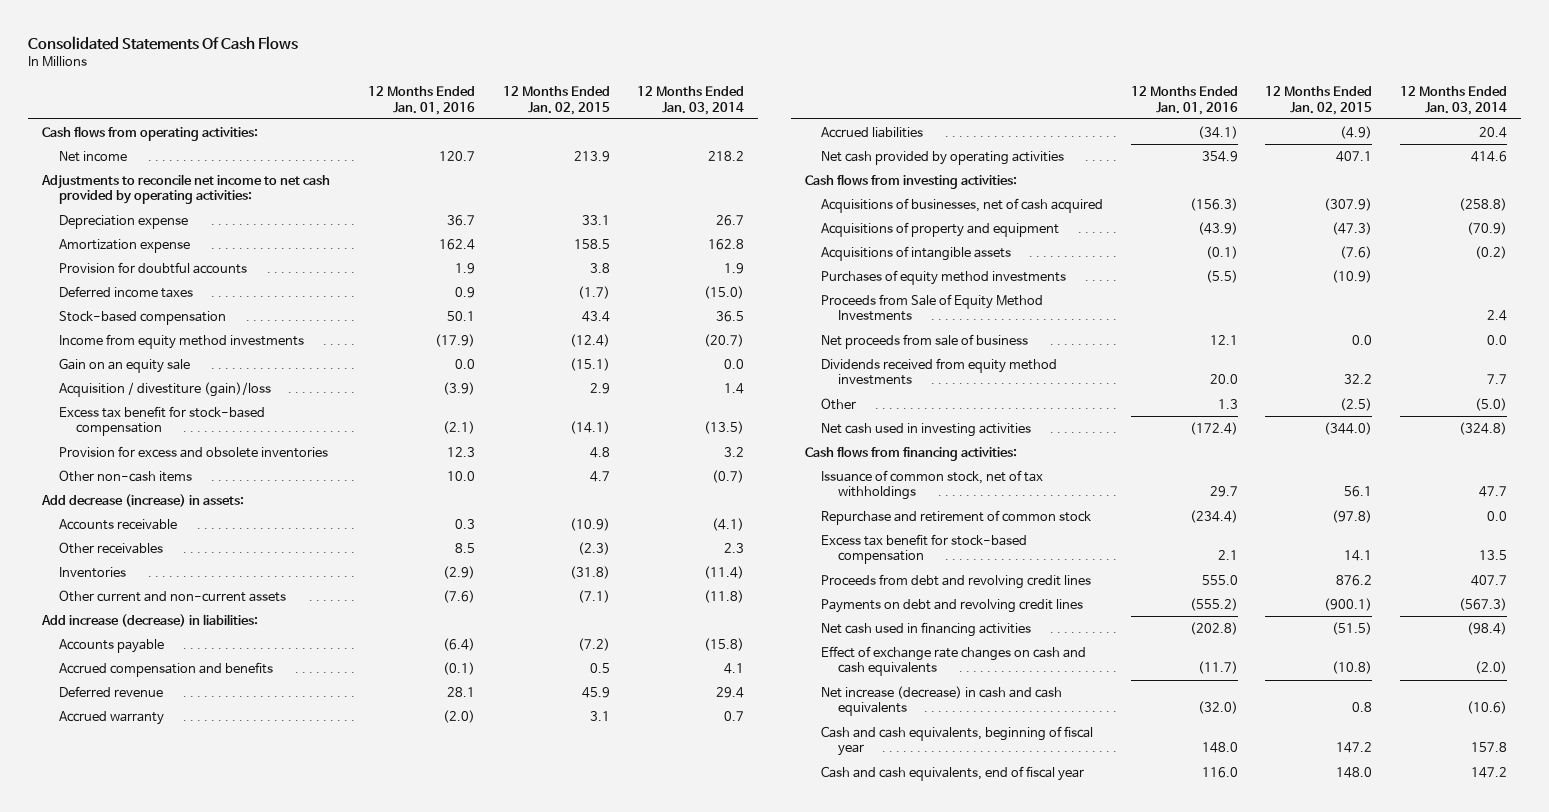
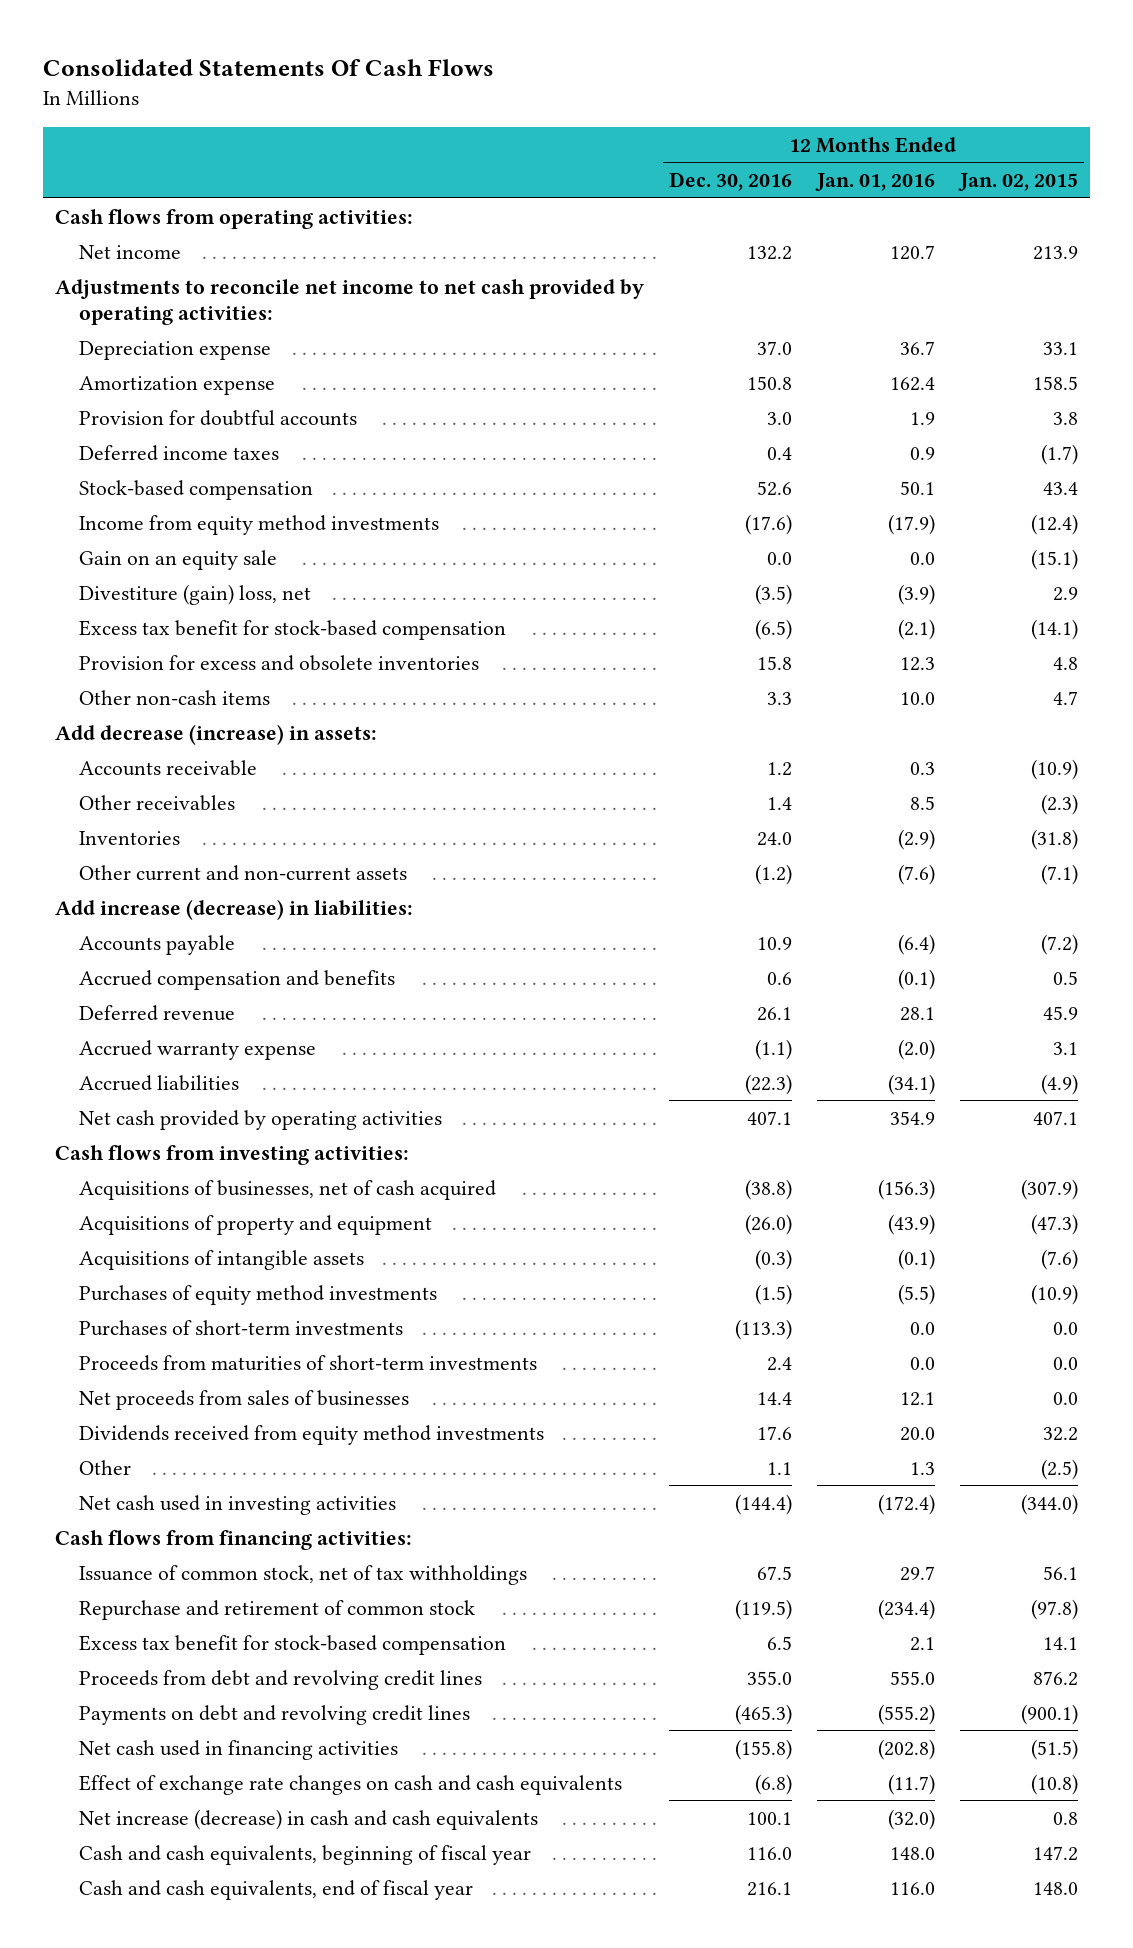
- | 12 Months Ended Jan. 01, 2016 | 12 Months Ended Jan. 02, 2015 | 12 Months Ended Jan. 03, 2014
+ | 12 Months Ended Dec. 30, 2016 | 12 Months Ended Jan. 01, 2016 | 12 Months Ended Jan. 02, 2015
- Acquisition / divestiture (gain)/loss | (3.9) | 2.9 | 1.4
+ Divestiture (gain) loss, net | (3.5) | (3.9) | 2.9
- Accrued warranty | (2.0) | 3.1 | 0.7
+ Accrued warranty expense | (1.1) | (2.0) | 3.1
- Proceeds from Sale of Equity Method Investments | | | 2.4
- Net proceeds from sale of business | 12.1 | 0.0 | 0.0
+ Purchases of short-term investments | (113.3) | 0.0 | 0.0
+ Proceeds from maturities of short-term investments | 2.4 | 0.0 | 0.0
+ Net proceeds from sales of businesses | 14.4 | 12.1 | 0.0

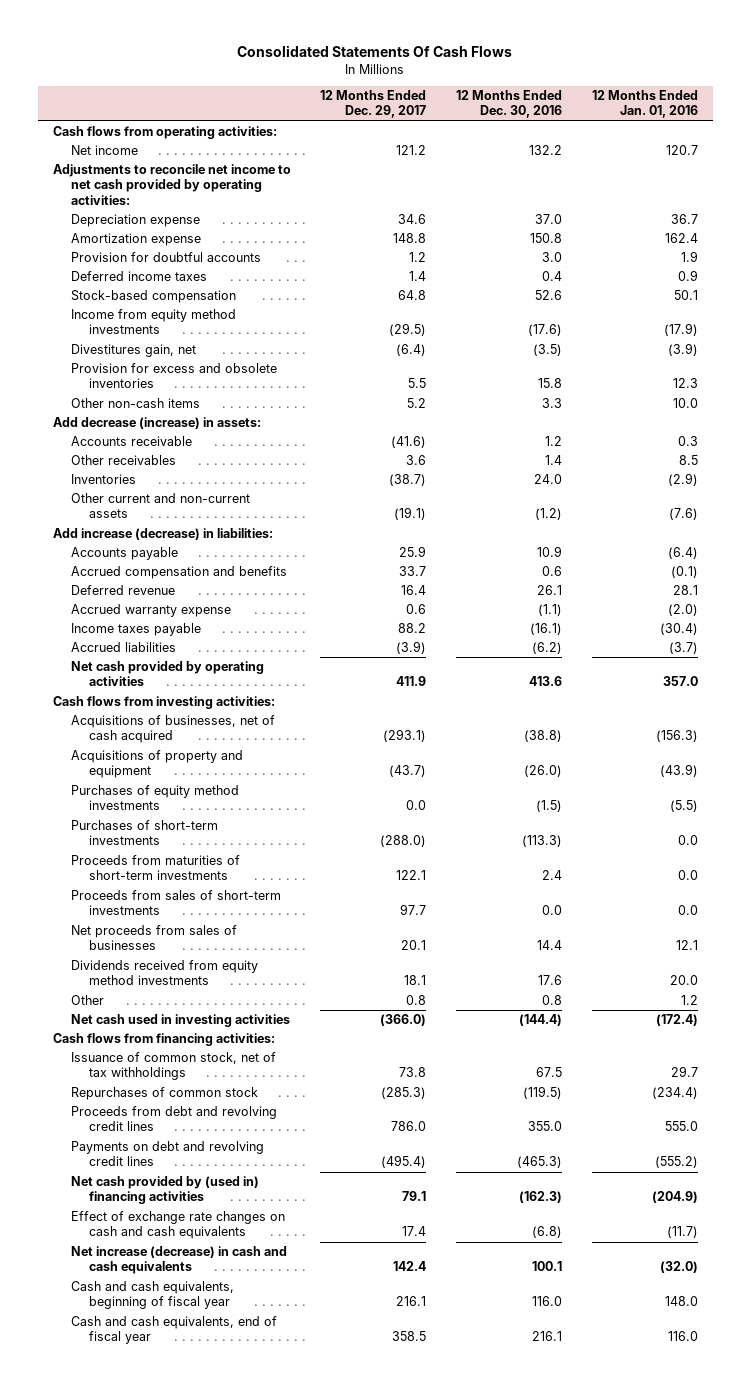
- | 12 Months Ended Dec. 30, 2016 | 12 Months Ended Jan. 01, 2016 | 12 Months Ended Jan. 02, 2015
+ | 12 Months Ended Dec. 29, 2017 | 12 Months Ended Dec. 30, 2016 | 12 Months Ended Jan. 01, 2016
- Gain on an equity sale | 0.0 | 0.0 | (15.1)
- Divestiture (gain) loss, net | (3.5) | (3.9) | 2.9
- Excess tax benefit for stock-based compensation | (6.5) | (2.1) | (14.1)
+ Divestitures gain, net | (6.4) | (3.5) | (3.9)
- Accrued liabilities | (22.3) | (34.1) | (4.9)
- Net cash provided by operating activities | 407.1 | 354.9 | 407.1
+ Income taxes payable | 88.2 | (16.1) | (30.4)
+ Accrued liabilities | (3.9) | (6.2) | (3.7)
+ Net cash provided by operating activities | 411.9 | 413.6 | 357.0
- Acquisitions of intangible assets | (0.3) | (0.1) | (7.6)
+ Proceeds from sales of short-term investments | 97.7 | 0.0 | 0.0
- Other | 1.1 | 1.3 | (2.5)
+ Other | 0.8 | 0.8 | 1.2
- Repurchase and retirement of common stock | (119.5) | (234.4) | (97.8)
- Excess tax benefit for stock-based compensation | 6.5 | 2.1 | 14.1
+ Repurchases of common stock | (285.3) | (119.5) | (234.4)
- Net cash used in financing activities | (155.8) | (202.8) | (51.5)
+ Net cash provided by (used in) financing activities | 79.1 | (162.3) | (204.9)

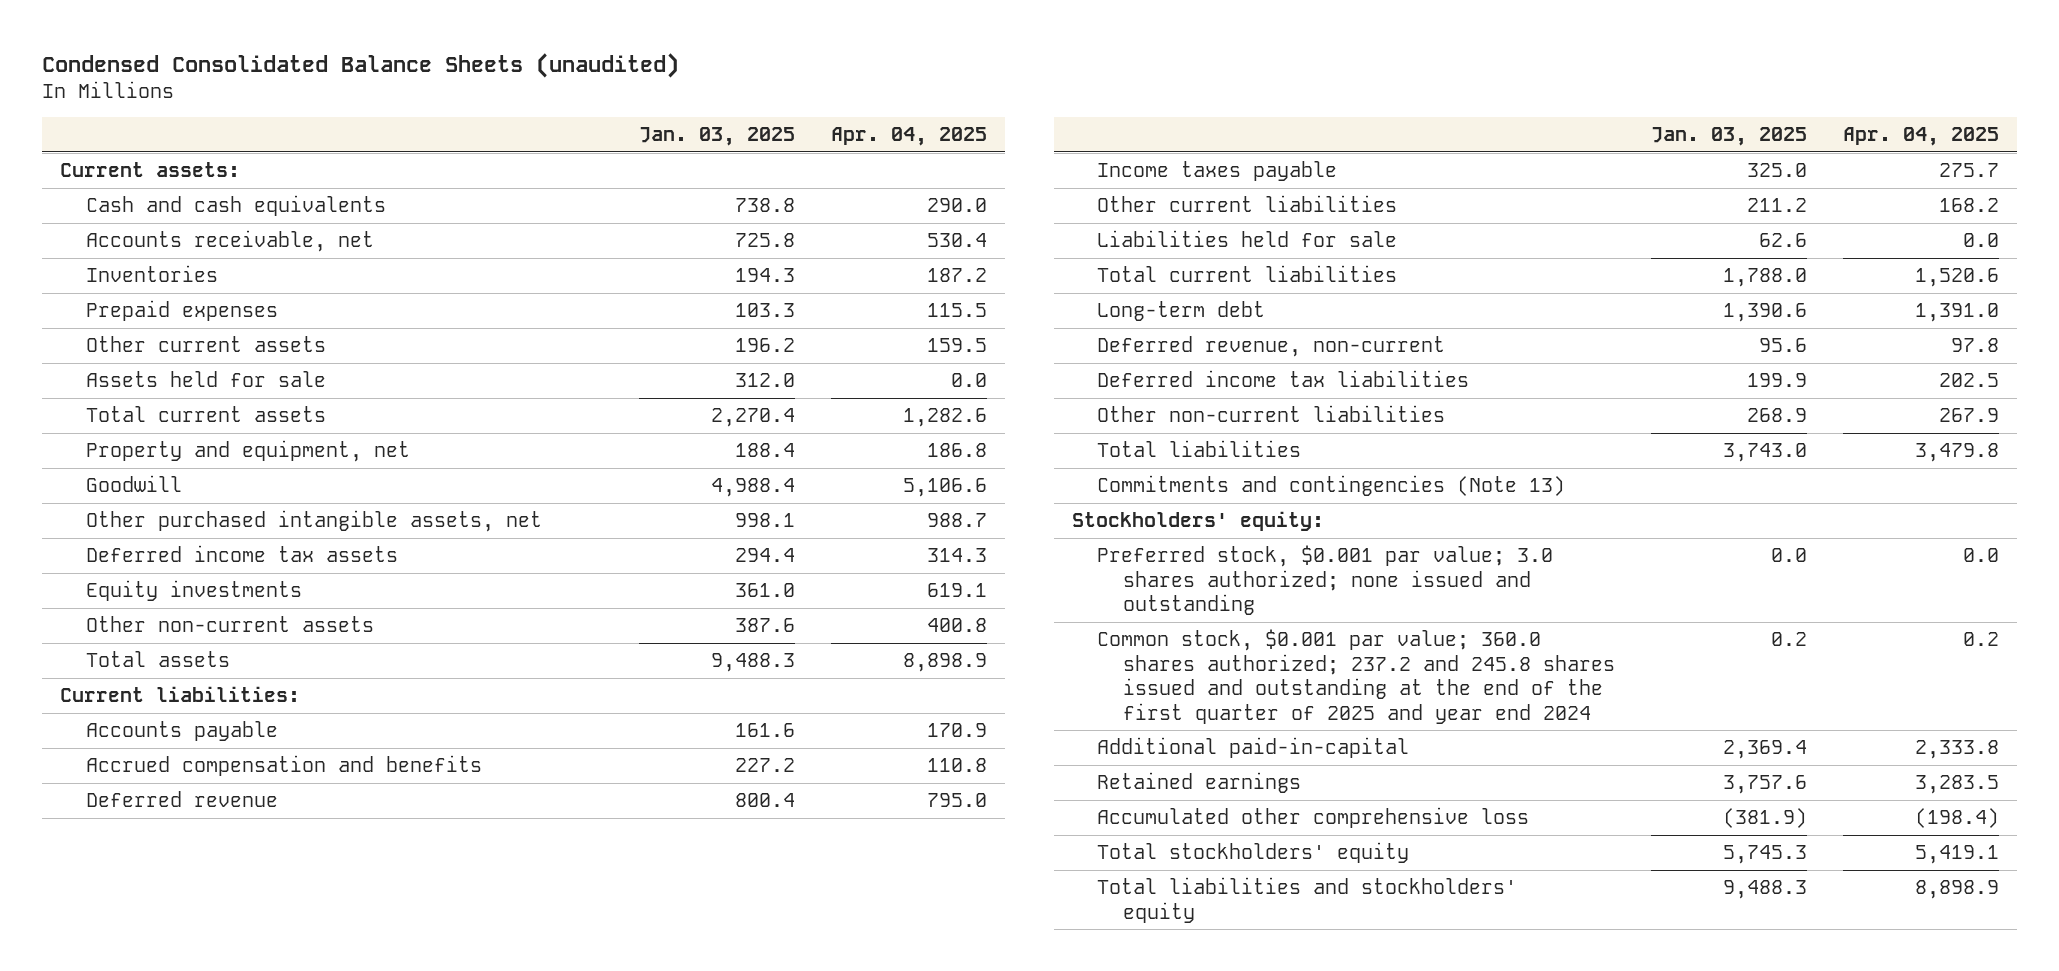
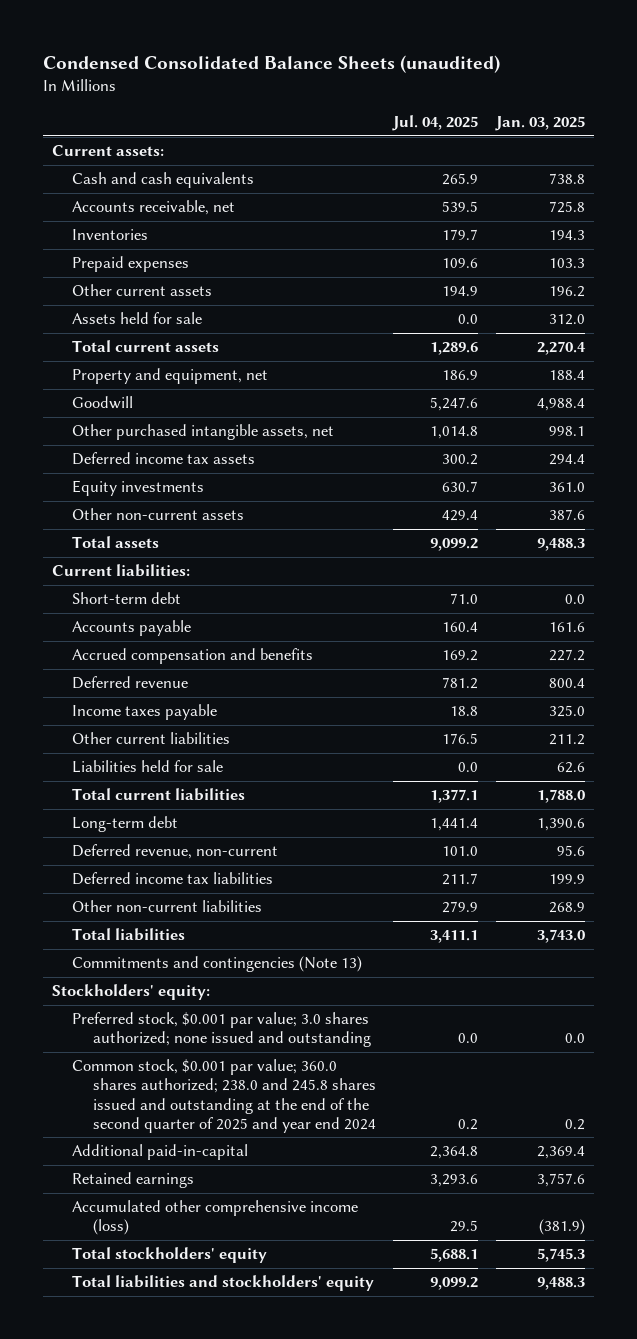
- | Jan. 03, 2025 | Apr. 04, 2025
+ | Jul. 04, 2025 | Jan. 03, 2025
+ Short-term debt | 71.0 | 0.0
- Common stock, $0.001 par value; 360.0 shares authorized; 237.2 and 245.8 shares issued and outstanding at the end of the first quarter of 2025 and year end 2024 | 0.2 | 0.2
+ Common stock, $0.001 par value; 360.0 shares authorized; 238.0 and 245.8 shares issued and outstanding at the end of the second quarter of 2025 and year end 2024 | 0.2 | 0.2
- Accumulated other comprehensive loss | (381.9) | (198.4)
+ Accumulated other comprehensive income (loss) | 29.5 | (381.9)

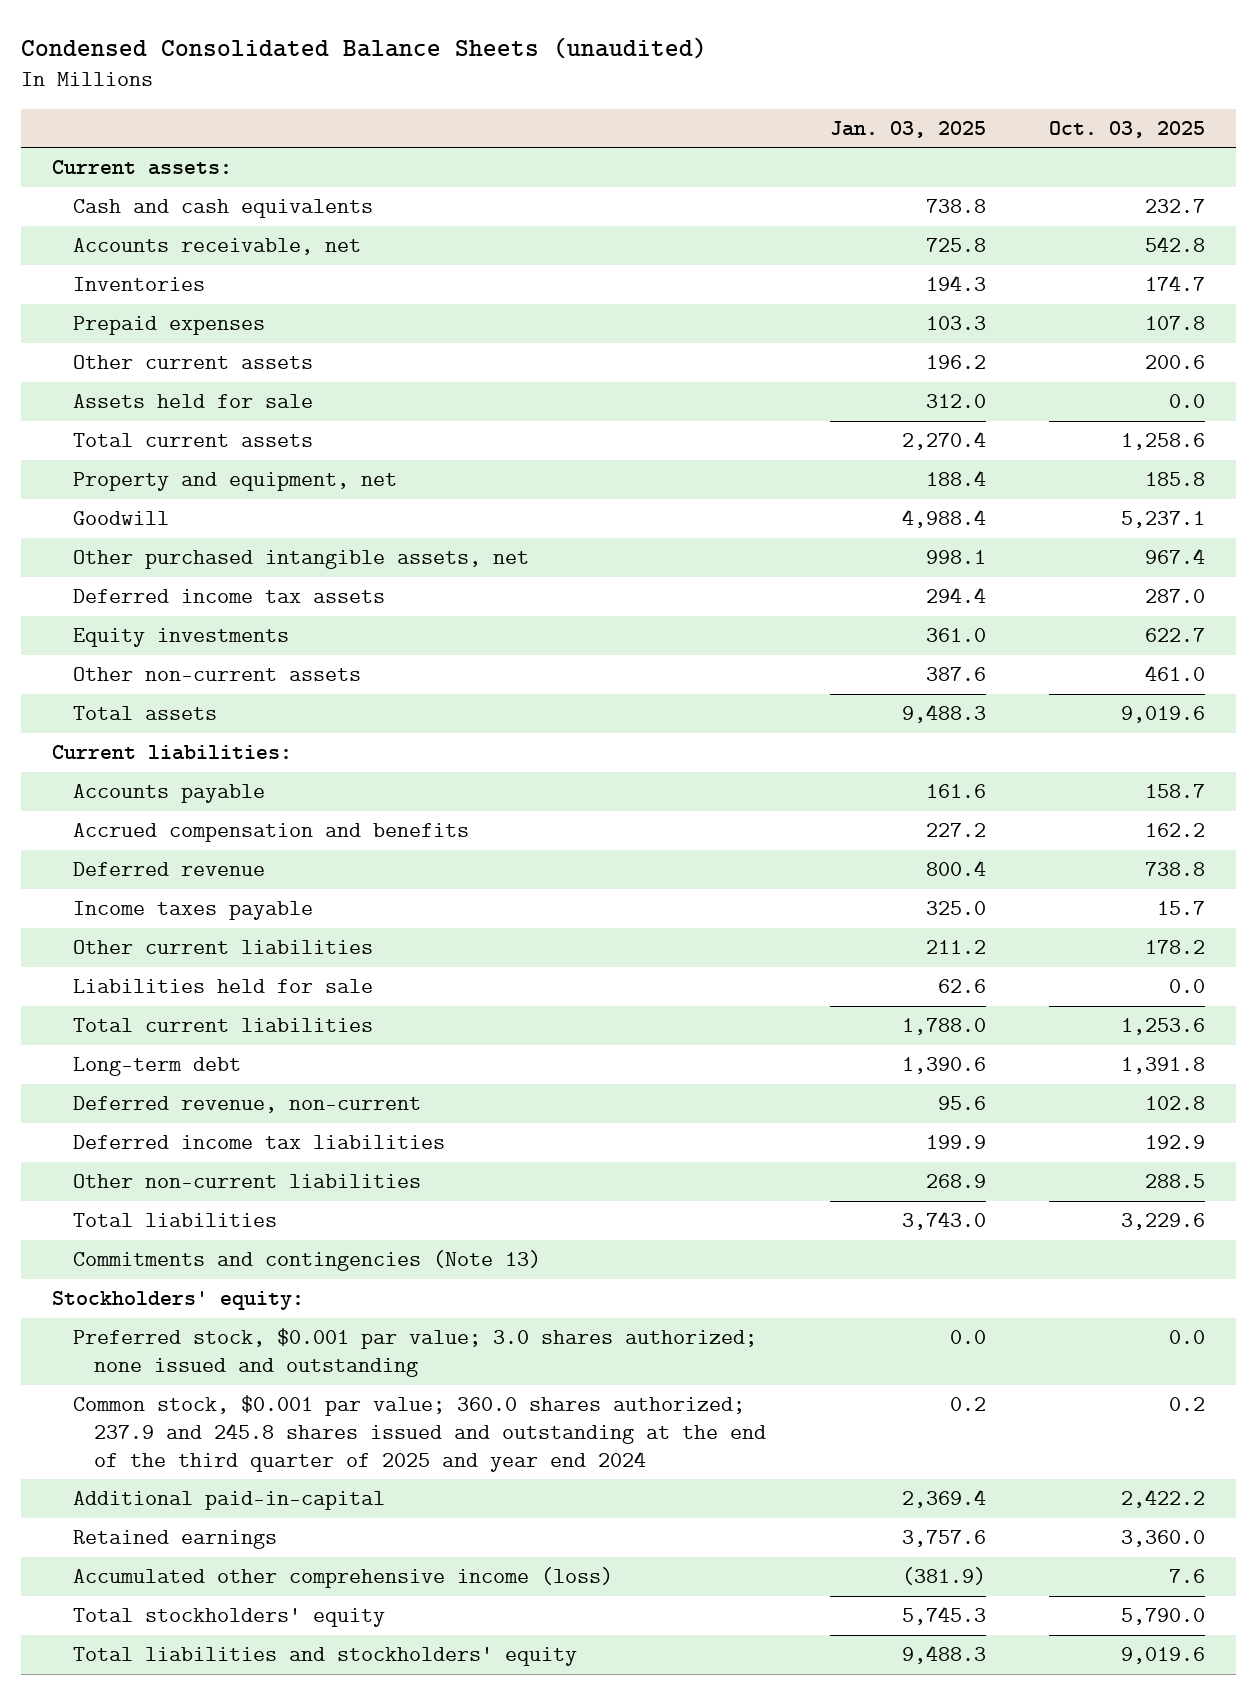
- | Jul. 04, 2025 | Jan. 03, 2025
+ | Jan. 03, 2025 | Oct. 03, 2025
- Short-term debt | 71.0 | 0.0
- Common stock, $0.001 par value; 360.0 shares authorized; 238.0 and 245.8 shares issued and outstanding at the end of the second quarter of 2025 and year end 2024 | 0.2 | 0.2
+ Common stock, $0.001 par value; 360.0 shares authorized; 237.9 and 245.8 shares issued and outstanding at the end of the third quarter of 2025 and year end 2024 | 0.2 | 0.2

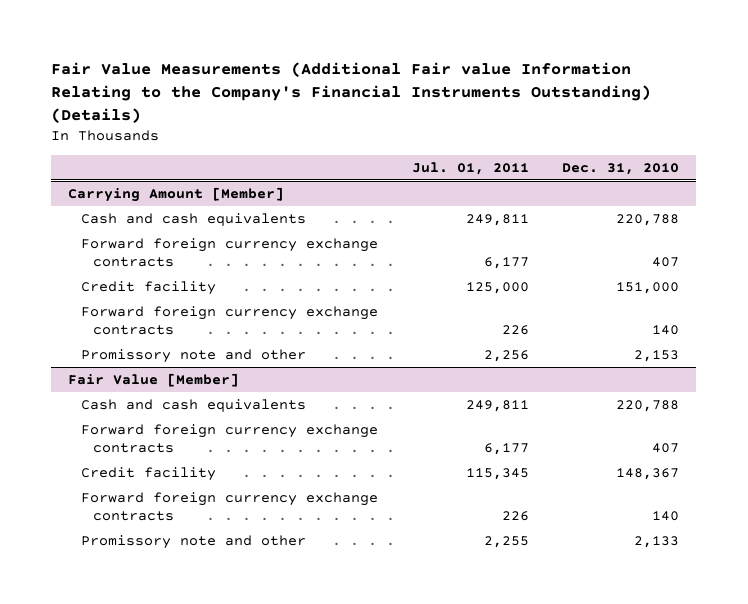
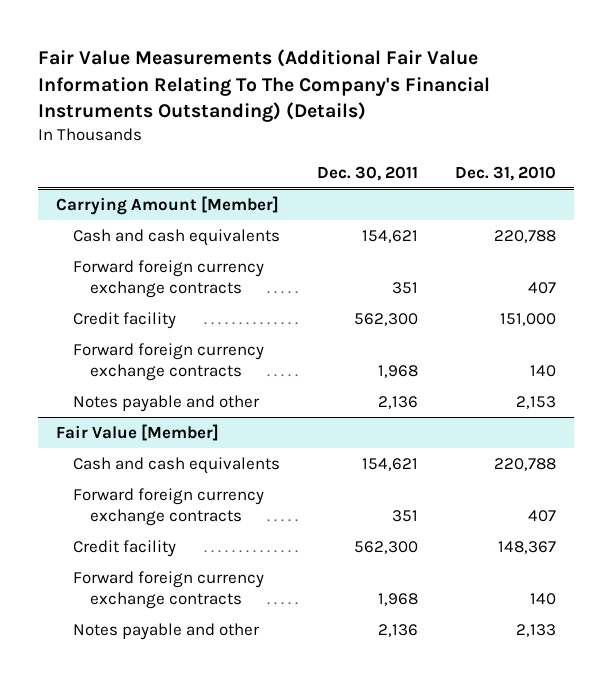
- Fair Value Measurements (Additional Fair value Information Relating to the Company's Financial Instruments Outstanding) (Details)
+ Fair Value Measurements (Additional Fair Value Information Relating To The Company's Financial Instruments Outstanding) (Details)
- | Jul. 01, 2011 | Dec. 31, 2010
+ | Dec. 30, 2011 | Dec. 31, 2010
@ Carrying Amount [Member]
- Promissory note and other | 2,256 | 2,153
+ Notes payable and other | 2,136 | 2,153
@ Fair Value [Member]
- Promissory note and other | 2,255 | 2,133
+ Notes payable and other | 2,136 | 2,133

